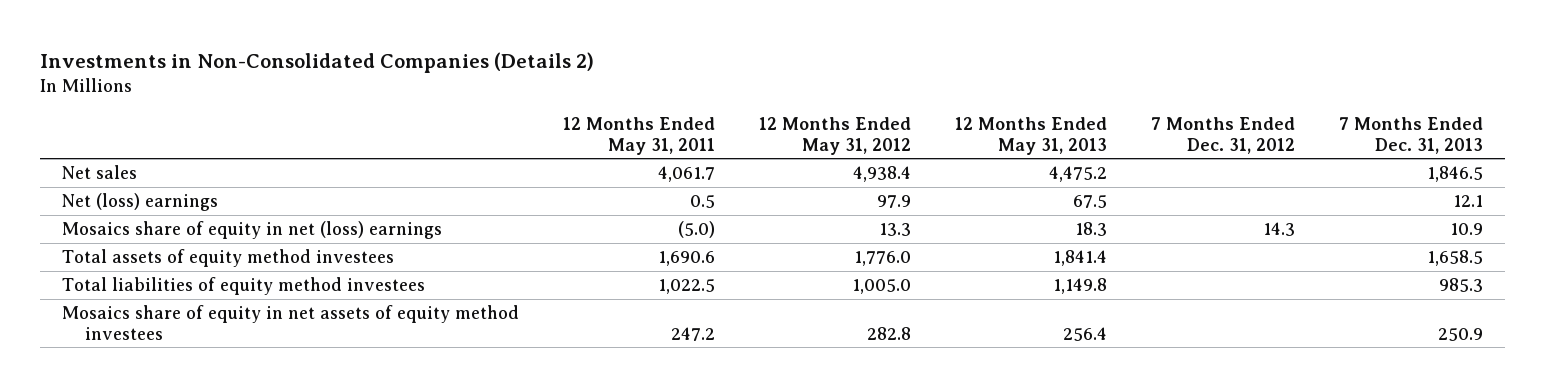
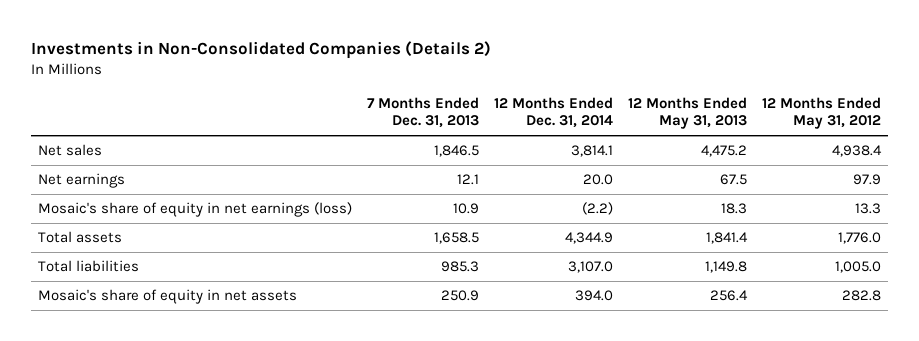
- | 12 Months Ended May 31, 2011 | 12 Months Ended May 31, 2012 | 12 Months Ended May 31, 2013 | 7 Months Ended Dec. 31, 2012 | 7 Months Ended Dec. 31, 2013
+ | 7 Months Ended Dec. 31, 2013 | 12 Months Ended Dec. 31, 2014 | 12 Months Ended May 31, 2013 | 12 Months Ended May 31, 2012
- Net (loss) earnings | 0.5 | 97.9 | 67.5 | | 12.1
- Mosaics share of equity in net (loss) earnings | (5.0) | 13.3 | 18.3 | 14.3 | 10.9
- Total assets of equity method investees | 1,690.6 | 1,776.0 | 1,841.4 | | 1,658.5
- Total liabilities of equity method investees | 1,022.5 | 1,005.0 | 1,149.8 | | 985.3
- Mosaics share of equity in net assets of equity method investees | 247.2 | 282.8 | 256.4 | | 250.9
+ Net earnings | 12.1 | 20.0 | 67.5 | 97.9
+ Mosaic's share of equity in net earnings (loss) | 10.9 | (2.2) | 18.3 | 13.3
+ Total assets | 1,658.5 | 4,344.9 | 1,841.4 | 1,776.0
+ Total liabilities | 985.3 | 3,107.0 | 1,149.8 | 1,005.0
+ Mosaic's share of equity in net assets | 250.9 | 394.0 | 256.4 | 282.8

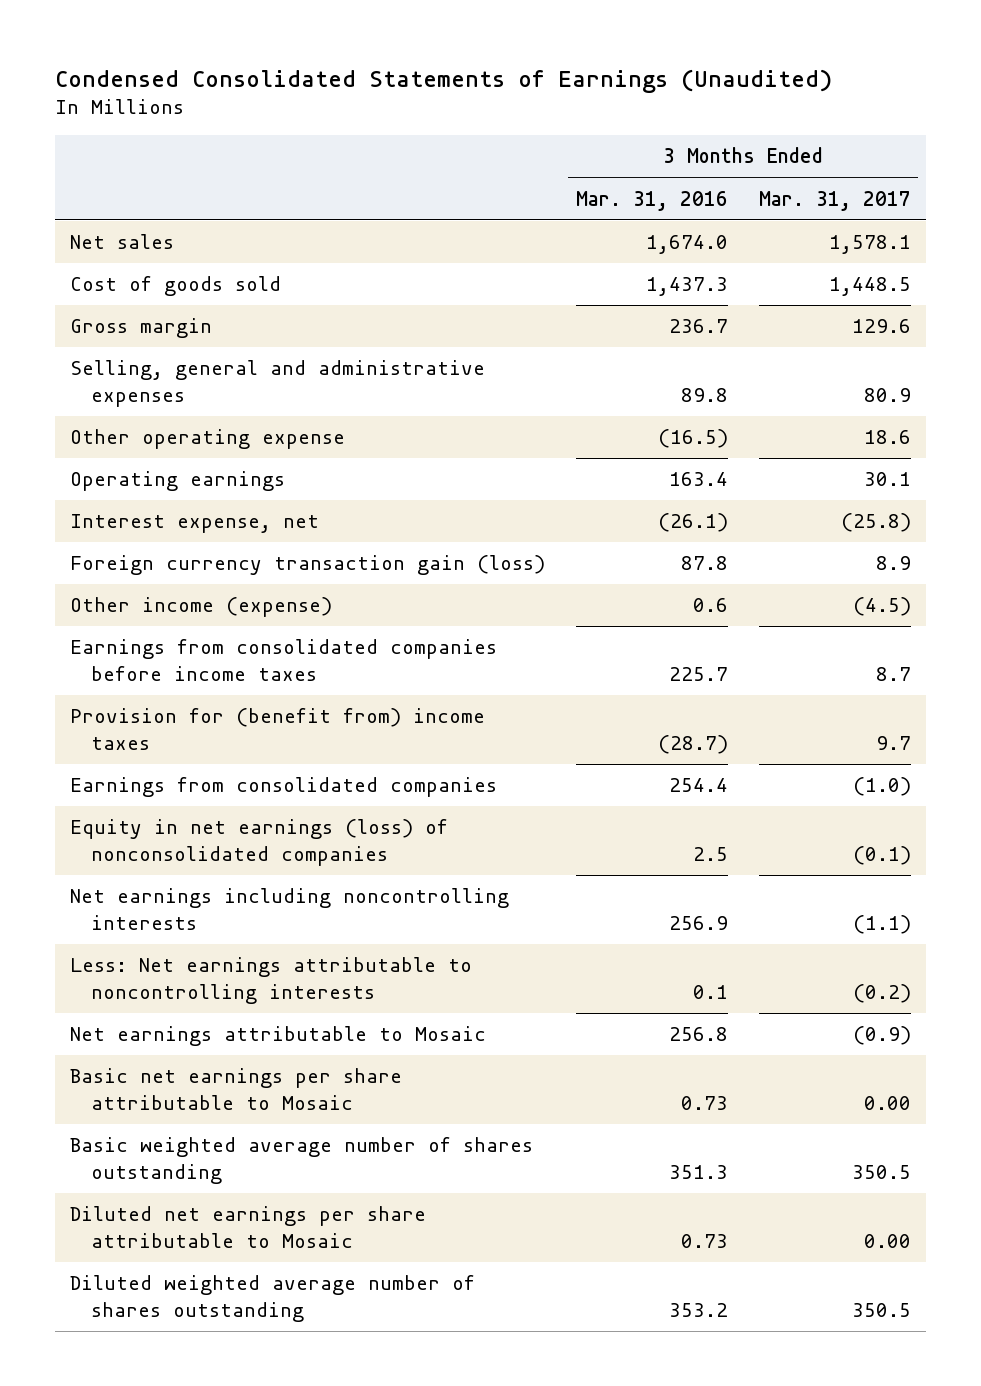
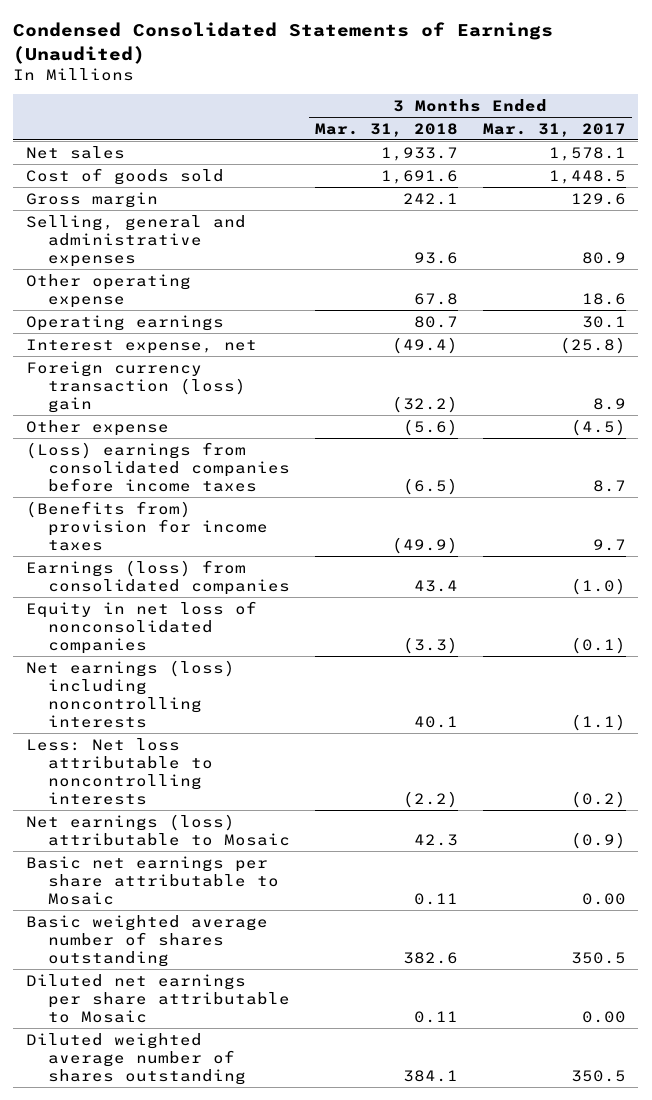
- | 3 Months Ended Mar. 31, 2016 | 3 Months Ended Mar. 31, 2017
+ | 3 Months Ended Mar. 31, 2018 | 3 Months Ended Mar. 31, 2017
- Foreign currency transaction gain (loss) | 87.8 | 8.9
- Other income (expense) | 0.6 | (4.5)
- Earnings from consolidated companies before income taxes | 225.7 | 8.7
- Provision for (benefit from) income taxes | (28.7) | 9.7
- Earnings from consolidated companies | 254.4 | (1.0)
- Equity in net earnings (loss) of nonconsolidated companies | 2.5 | (0.1)
- Net earnings including noncontrolling interests | 256.9 | (1.1)
- Less: Net earnings attributable to noncontrolling interests | 0.1 | (0.2)
- Net earnings attributable to Mosaic | 256.8 | (0.9)
+ Foreign currency transaction (loss) gain | (32.2) | 8.9
+ Other expense | (5.6) | (4.5)
+ (Loss) earnings from consolidated companies before income taxes | (6.5) | 8.7
+ (Benefits from) provision for income taxes | (49.9) | 9.7
+ Earnings (loss) from consolidated companies | 43.4 | (1.0)
+ Equity in net loss of nonconsolidated companies | (3.3) | (0.1)
+ Net earnings (loss) including noncontrolling interests | 40.1 | (1.1)
+ Less: Net loss attributable to noncontrolling interests | (2.2) | (0.2)
+ Net earnings (loss) attributable to Mosaic | 42.3 | (0.9)

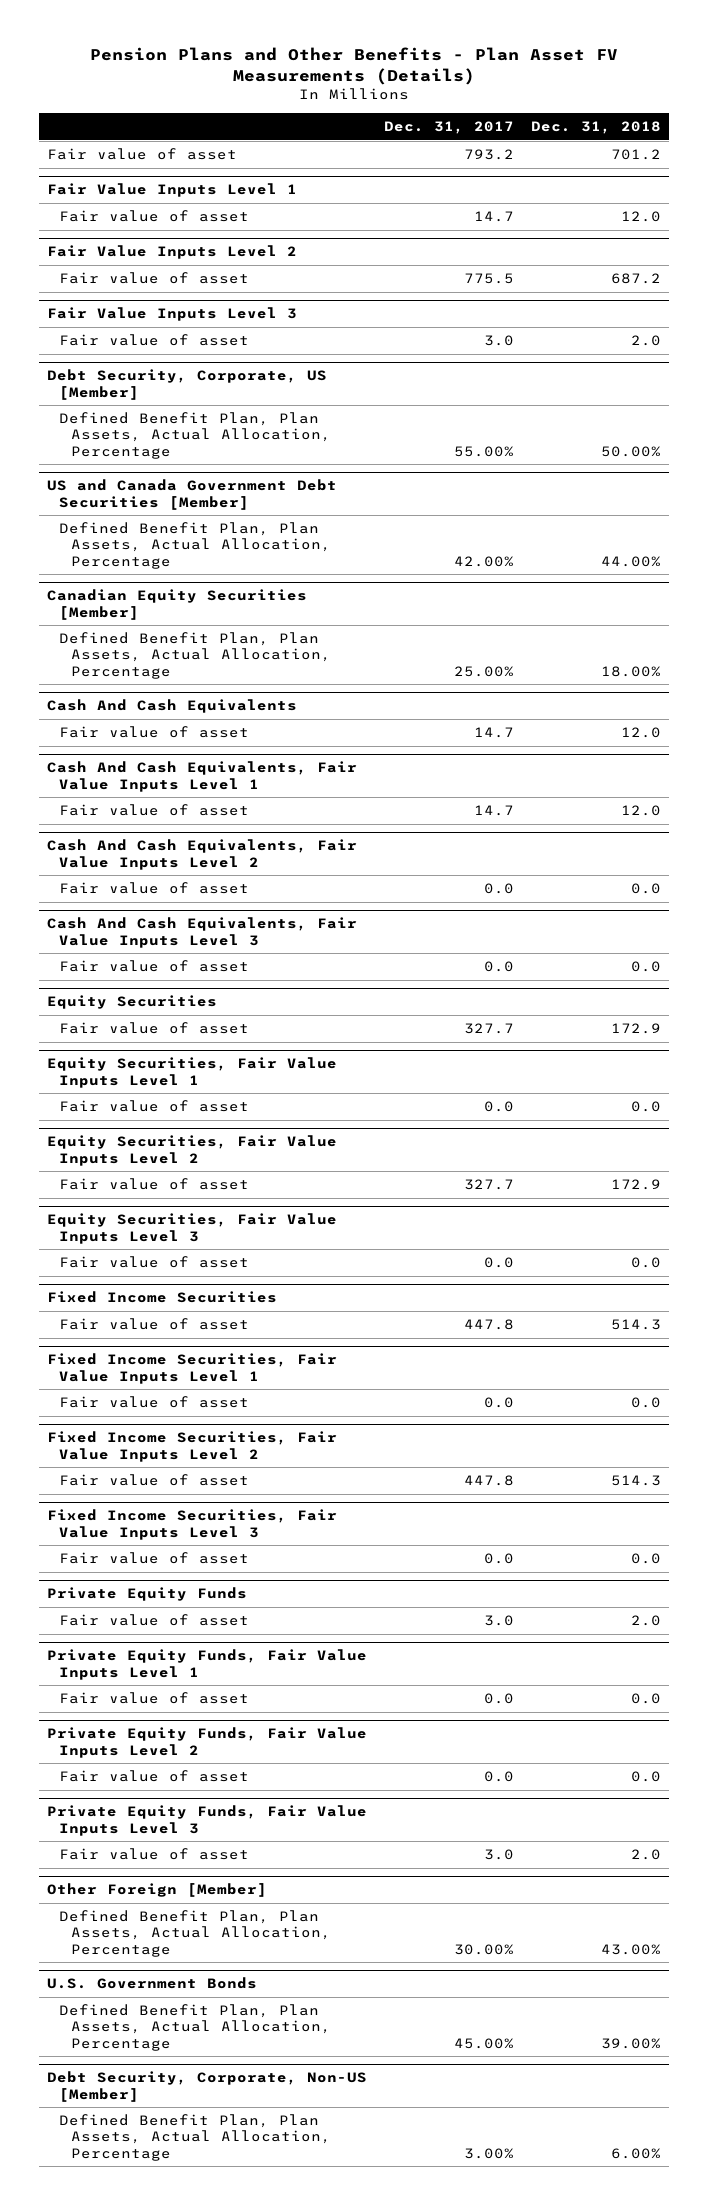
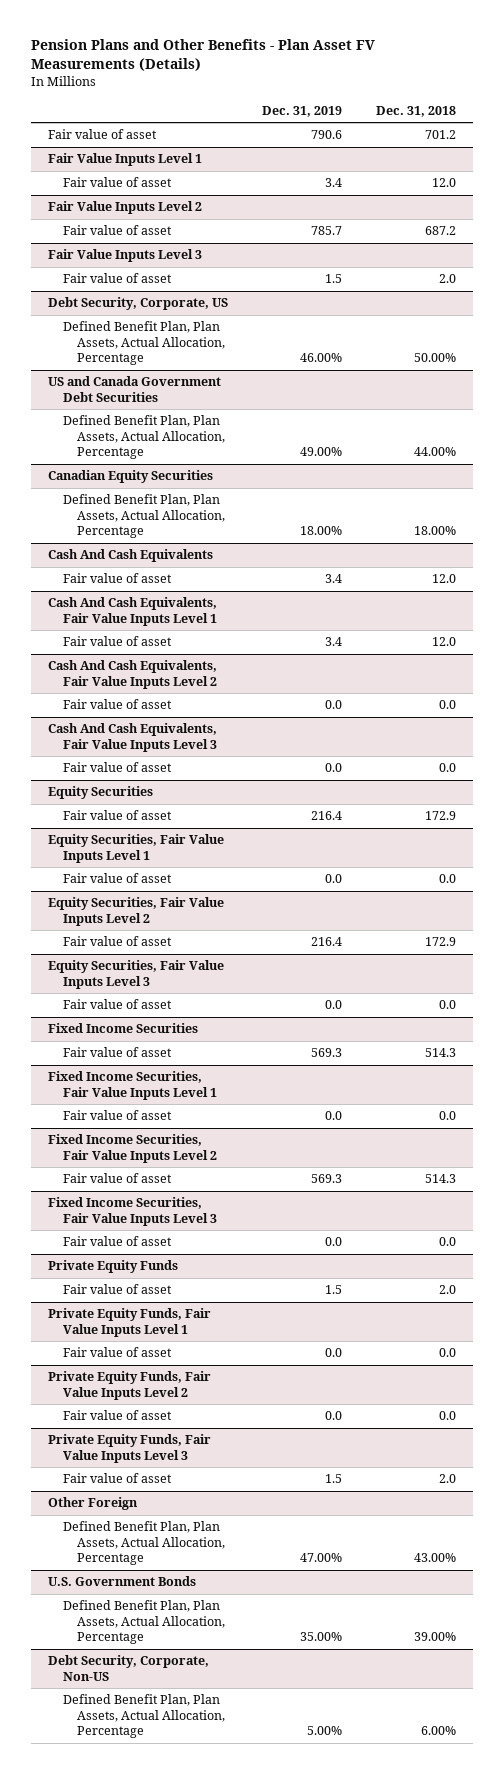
- | Dec. 31, 2017 | Dec. 31, 2018
+ | Dec. 31, 2019 | Dec. 31, 2018
- Debt Security, Corporate, US [Member]
+ Debt Security, Corporate, US
- US and Canada Government Debt Securities [Member]
+ US and Canada Government Debt Securities
- Canadian Equity Securities [Member]
+ Canadian Equity Securities
- Other Foreign [Member]
+ Other Foreign
- Debt Security, Corporate, Non-US [Member]
+ Debt Security, Corporate, Non-US

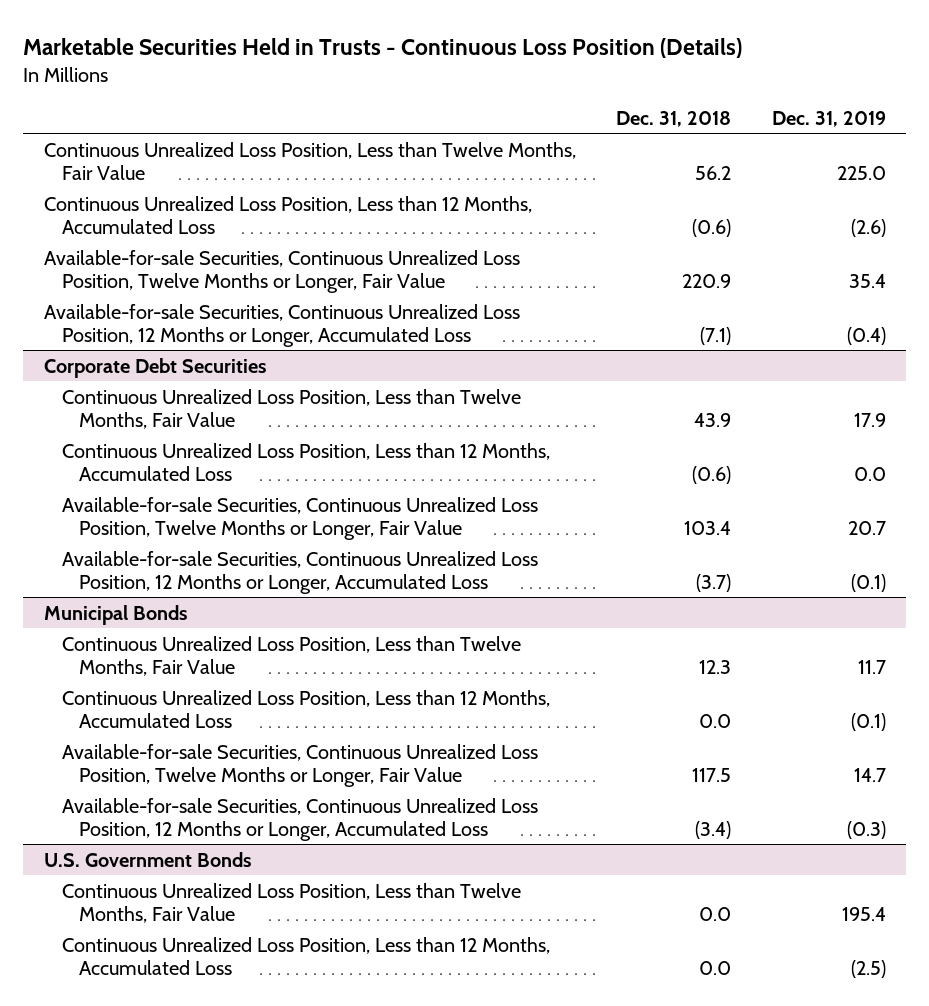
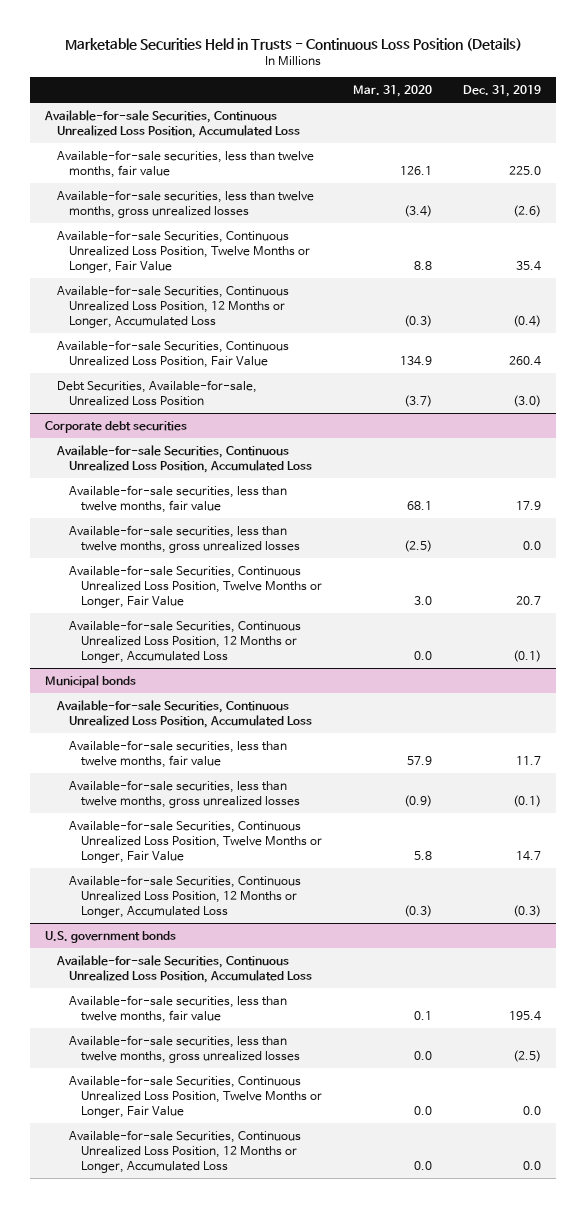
- | Dec. 31, 2018 | Dec. 31, 2019
+ | Mar. 31, 2020 | Dec. 31, 2019
- Continuous Unrealized Loss Position, Less than Twelve Months, Fair Value | 56.2 | 225.0
- Continuous Unrealized Loss Position, Less than 12 Months, Accumulated Loss | (0.6) | (2.6)
+ Available-for-sale Securities, Continuous Unrealized Loss Position, Accumulated Loss
+ Available-for-sale securities, less than twelve months, fair value | 126.1 | 225.0
+ Available-for-sale securities, less than twelve months, gross unrealized losses | (3.4) | (2.6)
- Corporate Debt Securities
- Continuous Unrealized Loss Position, Less than Twelve Months, Fair Value | 43.9 | 17.9
- Continuous Unrealized Loss Position, Less than 12 Months, Accumulated Loss | (0.6) | 0.0
+ Available-for-sale Securities, Continuous Unrealized Loss Position, Fair Value | 134.9 | 260.4
+ Debt Securities, Available-for-sale, Unrealized Loss Position | (3.7) | (3.0)
+ Corporate debt securities
+ Available-for-sale Securities, Continuous Unrealized Loss Position, Accumulated Loss
+ Available-for-sale securities, less than twelve months, fair value | 68.1 | 17.9
+ Available-for-sale securities, less than twelve months, gross unrealized losses | (2.5) | 0.0
- Municipal Bonds
- Continuous Unrealized Loss Position, Less than Twelve Months, Fair Value | 12.3 | 11.7
- Continuous Unrealized Loss Position, Less than 12 Months, Accumulated Loss | 0.0 | (0.1)
+ Municipal bonds
+ Available-for-sale Securities, Continuous Unrealized Loss Position, Accumulated Loss
+ Available-for-sale securities, less than twelve months, fair value | 57.9 | 11.7
+ Available-for-sale securities, less than twelve months, gross unrealized losses | (0.9) | (0.1)
- U.S. Government Bonds
- Continuous Unrealized Loss Position, Less than Twelve Months, Fair Value | 0.0 | 195.4
- Continuous Unrealized Loss Position, Less than 12 Months, Accumulated Loss | 0.0 | (2.5)
+ U.S. government bonds
+ Available-for-sale Securities, Continuous Unrealized Loss Position, Accumulated Loss
+ Available-for-sale securities, less than twelve months, fair value | 0.1 | 195.4
+ Available-for-sale securities, less than twelve months, gross unrealized losses | 0.0 | (2.5)
+ Available-for-sale Securities, Continuous Unrealized Loss Position, Twelve Months or Longer, Fair Value | 0.0 | 0.0
+ Available-for-sale Securities, Continuous Unrealized Loss Position, 12 Months or Longer, Accumulated Loss | 0.0 | 0.0

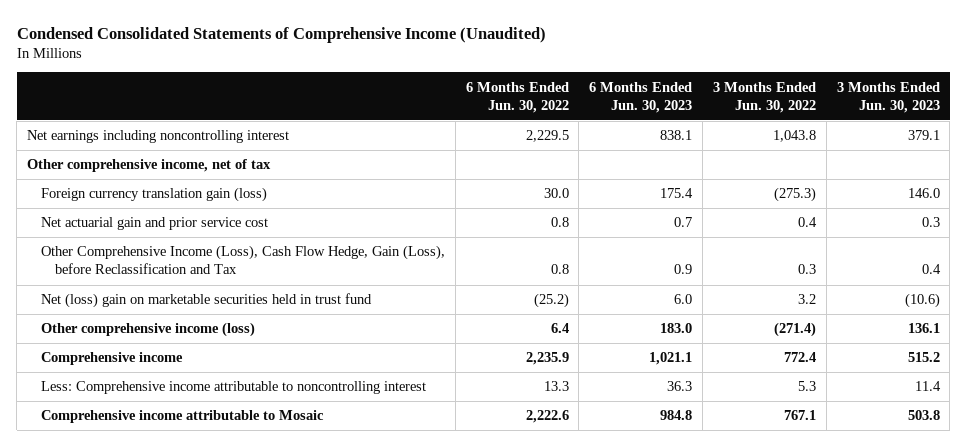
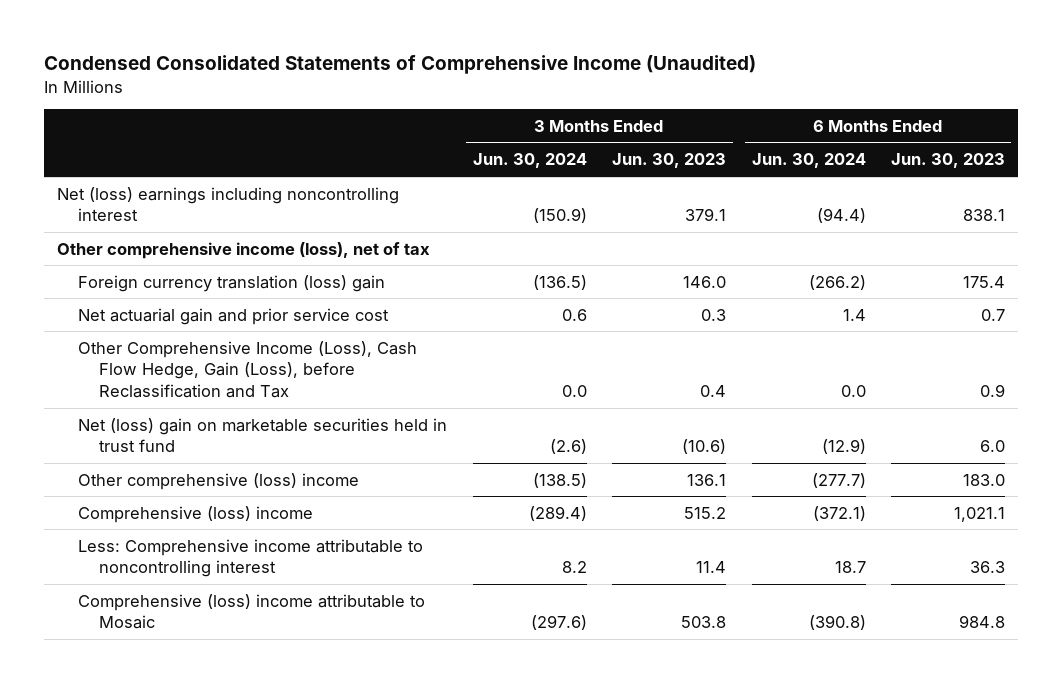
- | 6 Months Ended Jun. 30, 2022 | 6 Months Ended Jun. 30, 2023 | 3 Months Ended Jun. 30, 2022 | 3 Months Ended Jun. 30, 2023
+ | 3 Months Ended Jun. 30, 2024 | 3 Months Ended Jun. 30, 2023 | 6 Months Ended Jun. 30, 2024 | 6 Months Ended Jun. 30, 2023
- Net earnings including noncontrolling interest | 2,229.5 | 838.1 | 1,043.8 | 379.1
- Other comprehensive income, net of tax
- Foreign currency translation gain (loss) | 30.0 | 175.4 | (275.3) | 146.0
+ Net (loss) earnings including noncontrolling interest | (150.9) | 379.1 | (94.4) | 838.1
+ Other comprehensive income (loss), net of tax
+ Foreign currency translation (loss) gain | (136.5) | 146.0 | (266.2) | 175.4
- Other comprehensive income (loss) | 6.4 | 183.0 | (271.4) | 136.1
- Comprehensive income | 2,235.9 | 1,021.1 | 772.4 | 515.2
+ Other comprehensive (loss) income | (138.5) | 136.1 | (277.7) | 183.0
+ Comprehensive (loss) income | (289.4) | 515.2 | (372.1) | 1,021.1
- Comprehensive income attributable to Mosaic | 2,222.6 | 984.8 | 767.1 | 503.8
+ Comprehensive (loss) income attributable to Mosaic | (297.6) | 503.8 | (390.8) | 984.8

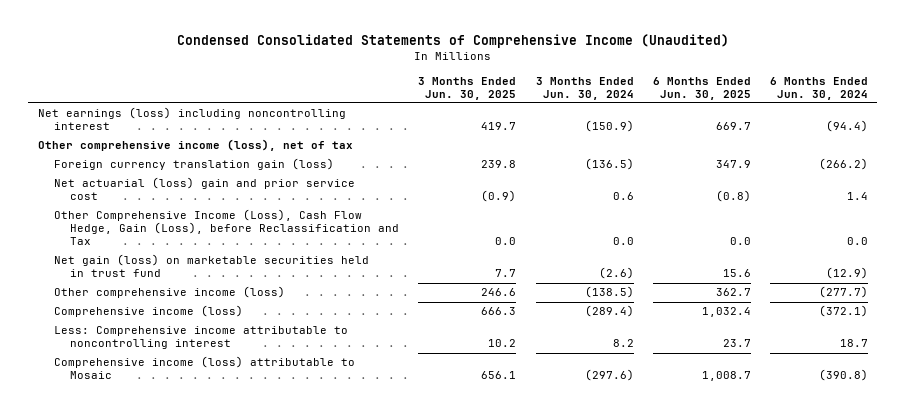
- | 3 Months Ended Jun. 30, 2024 | 3 Months Ended Jun. 30, 2023 | 6 Months Ended Jun. 30, 2024 | 6 Months Ended Jun. 30, 2023
+ | 3 Months Ended Jun. 30, 2025 | 3 Months Ended Jun. 30, 2024 | 6 Months Ended Jun. 30, 2025 | 6 Months Ended Jun. 30, 2024
- Net (loss) earnings including noncontrolling interest | (150.9) | 379.1 | (94.4) | 838.1
+ Net earnings (loss) including noncontrolling interest | 419.7 | (150.9) | 669.7 | (94.4)
- Foreign currency translation (loss) gain | (136.5) | 146.0 | (266.2) | 175.4
- Net actuarial gain and prior service cost | 0.6 | 0.3 | 1.4 | 0.7
+ Foreign currency translation gain (loss) | 239.8 | (136.5) | 347.9 | (266.2)
+ Net actuarial (loss) gain and prior service cost | (0.9) | 0.6 | (0.8) | 1.4
- Net (loss) gain on marketable securities held in trust fund | (2.6) | (10.6) | (12.9) | 6.0
- Other comprehensive (loss) income | (138.5) | 136.1 | (277.7) | 183.0
- Comprehensive (loss) income | (289.4) | 515.2 | (372.1) | 1,021.1
+ Net gain (loss) on marketable securities held in trust fund | 7.7 | (2.6) | 15.6 | (12.9)
+ Other comprehensive income (loss) | 246.6 | (138.5) | 362.7 | (277.7)
+ Comprehensive income (loss) | 666.3 | (289.4) | 1,032.4 | (372.1)
- Comprehensive (loss) income attributable to Mosaic | (297.6) | 503.8 | (390.8) | 984.8
+ Comprehensive income (loss) attributable to Mosaic | 656.1 | (297.6) | 1,008.7 | (390.8)

